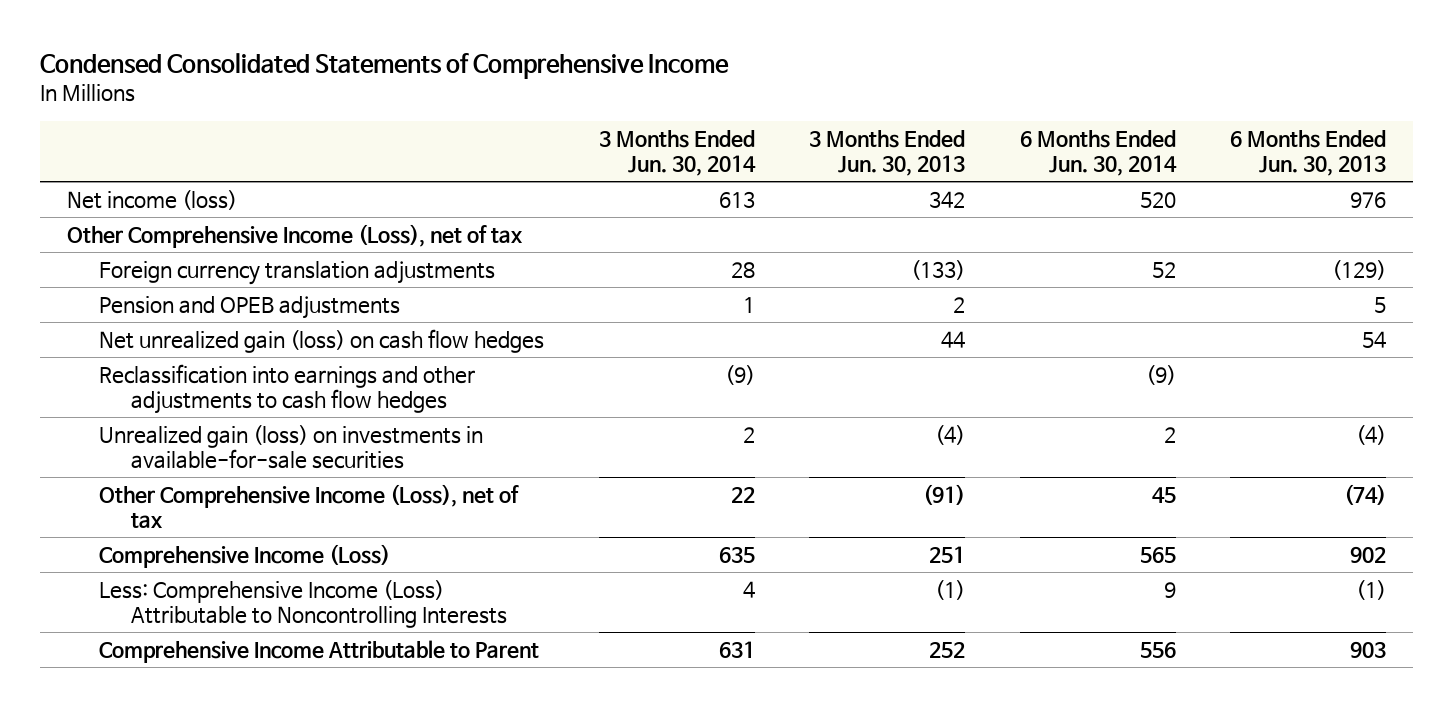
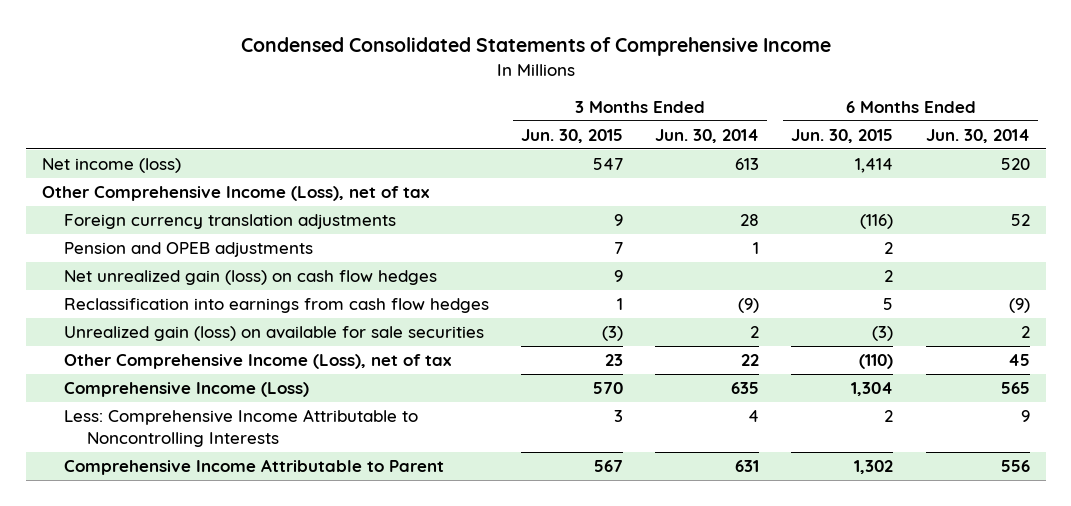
- | 3 Months Ended Jun. 30, 2014 | 3 Months Ended Jun. 30, 2013 | 6 Months Ended Jun. 30, 2014 | 6 Months Ended Jun. 30, 2013
+ | 3 Months Ended Jun. 30, 2015 | 3 Months Ended Jun. 30, 2014 | 6 Months Ended Jun. 30, 2015 | 6 Months Ended Jun. 30, 2014
- Reclassification into earnings and other adjustments to cash flow hedges | (9) | | (9) |
- Unrealized gain (loss) on investments in available-for-sale securities | 2 | (4) | 2 | (4)
+ Reclassification into earnings from cash flow hedges | 1 | (9) | 5 | (9)
+ Unrealized gain (loss) on available for sale securities | (3) | 2 | (3) | 2
- Less: Comprehensive Income (Loss) Attributable to Noncontrolling Interests | 4 | (1) | 9 | (1)
+ Less: Comprehensive Income Attributable to Noncontrolling Interests | 3 | 4 | 2 | 9

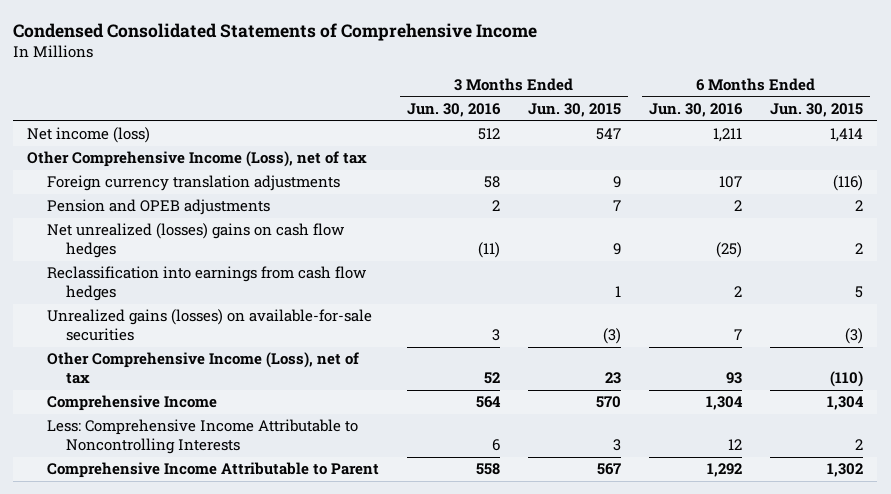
- | 3 Months Ended Jun. 30, 2015 | 3 Months Ended Jun. 30, 2014 | 6 Months Ended Jun. 30, 2015 | 6 Months Ended Jun. 30, 2014
+ | 3 Months Ended Jun. 30, 2016 | 3 Months Ended Jun. 30, 2015 | 6 Months Ended Jun. 30, 2016 | 6 Months Ended Jun. 30, 2015
- Net unrealized gain (loss) on cash flow hedges | 9 | | 2 |
+ Net unrealized (losses) gains on cash flow hedges | (11) | 9 | (25) | 2
- Unrealized gain (loss) on available for sale securities | (3) | 2 | (3) | 2
+ Unrealized gains (losses) on available-for-sale securities | 3 | (3) | 7 | (3)
- Comprehensive Income (Loss) | 570 | 635 | 1,304 | 565
+ Comprehensive Income | 564 | 570 | 1,304 | 1,304

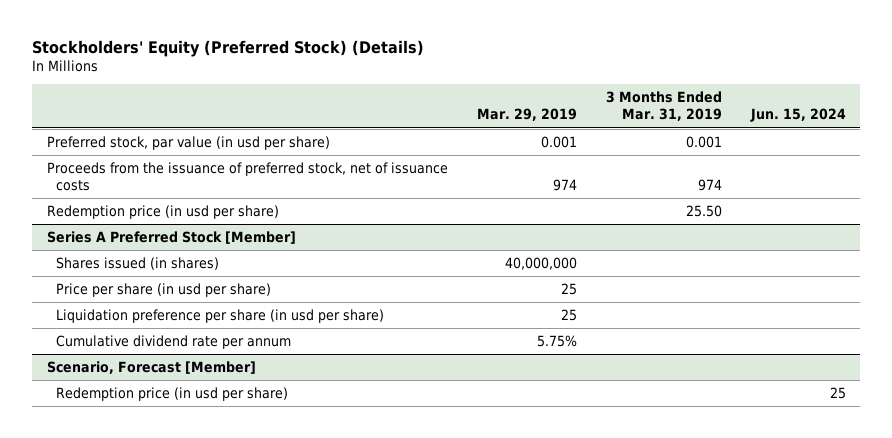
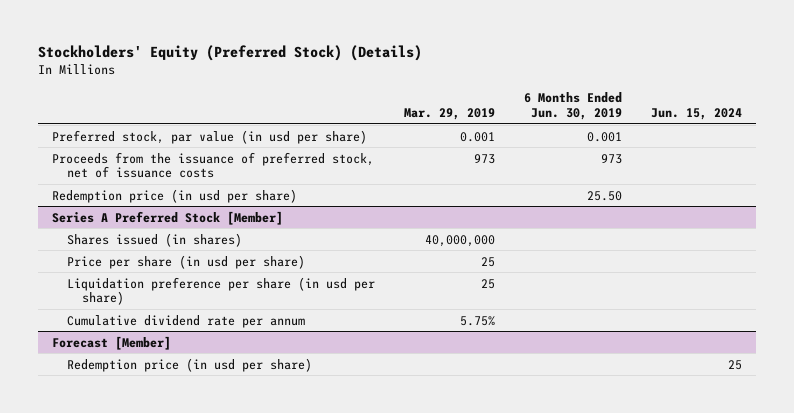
- | Mar. 29, 2019 | 3 Months Ended Mar. 31, 2019 | Jun. 15, 2024
+ | Mar. 29, 2019 | 6 Months Ended Jun. 30, 2019 | Jun. 15, 2024
- Proceeds from the issuance of preferred stock, net of issuance costs | 974 | 974 |
+ Proceeds from the issuance of preferred stock, net of issuance costs | 973 | 973 |
- Scenario, Forecast [Member]
+ Forecast [Member]

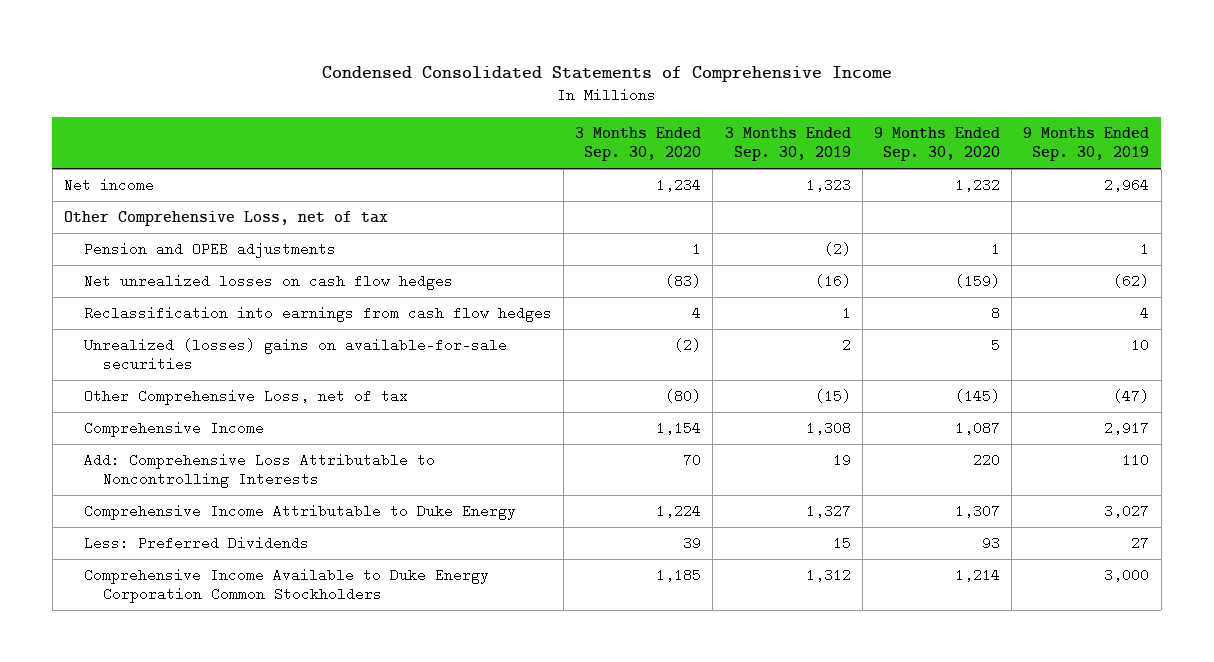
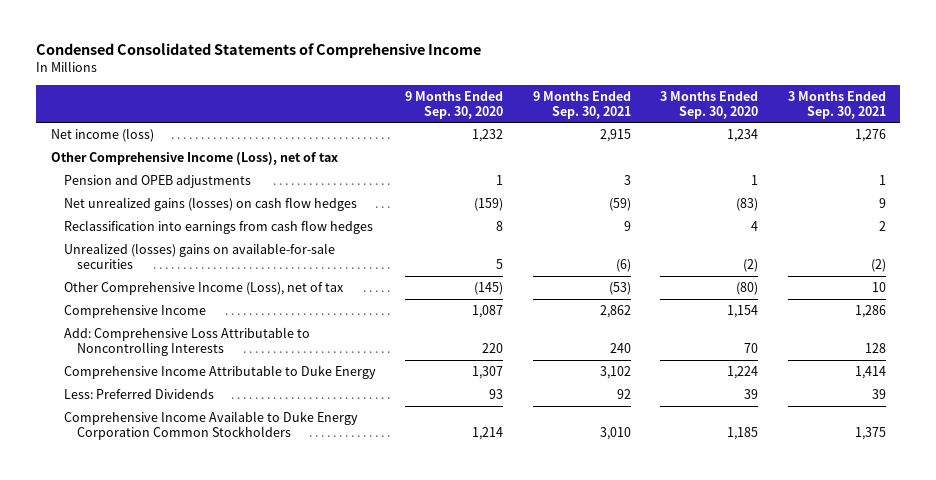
- | 3 Months Ended Sep. 30, 2020 | 3 Months Ended Sep. 30, 2019 | 9 Months Ended Sep. 30, 2020 | 9 Months Ended Sep. 30, 2019
+ | 9 Months Ended Sep. 30, 2020 | 9 Months Ended Sep. 30, 2021 | 3 Months Ended Sep. 30, 2020 | 3 Months Ended Sep. 30, 2021
- Net income | 1,234 | 1,323 | 1,232 | 2,964
- Other Comprehensive Loss, net of tax
+ Net income (loss) | 1,232 | 2,915 | 1,234 | 1,276
+ Other Comprehensive Income (Loss), net of tax
- Net unrealized losses on cash flow hedges | (83) | (16) | (159) | (62)
+ Net unrealized gains (losses) on cash flow hedges | (159) | (59) | (83) | 9
- Other Comprehensive Loss, net of tax | (80) | (15) | (145) | (47)
+ Other Comprehensive Income (Loss), net of tax | (145) | (53) | (80) | 10

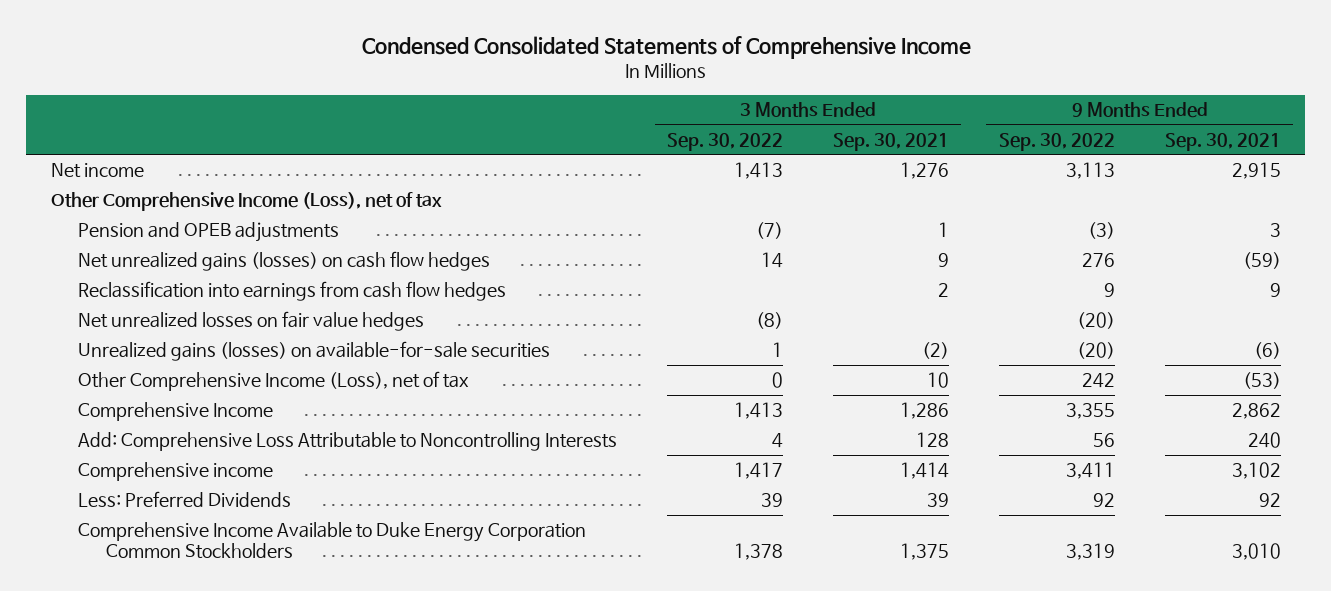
- | 9 Months Ended Sep. 30, 2020 | 9 Months Ended Sep. 30, 2021 | 3 Months Ended Sep. 30, 2020 | 3 Months Ended Sep. 30, 2021
+ | 3 Months Ended Sep. 30, 2022 | 3 Months Ended Sep. 30, 2021 | 9 Months Ended Sep. 30, 2022 | 9 Months Ended Sep. 30, 2021
- Net income (loss) | 1,232 | 2,915 | 1,234 | 1,276
+ Net income | 1,413 | 1,276 | 3,113 | 2,915
- Unrealized (losses) gains on available-for-sale securities | 5 | (6) | (2) | (2)
+ Net unrealized losses on fair value hedges | (8) | | (20) |
+ Unrealized gains (losses) on available-for-sale securities | 1 | (2) | (20) | (6)
- Comprehensive Income Attributable to Duke Energy | 1,307 | 3,102 | 1,224 | 1,414
+ Comprehensive income | 1,417 | 1,414 | 3,411 | 3,102

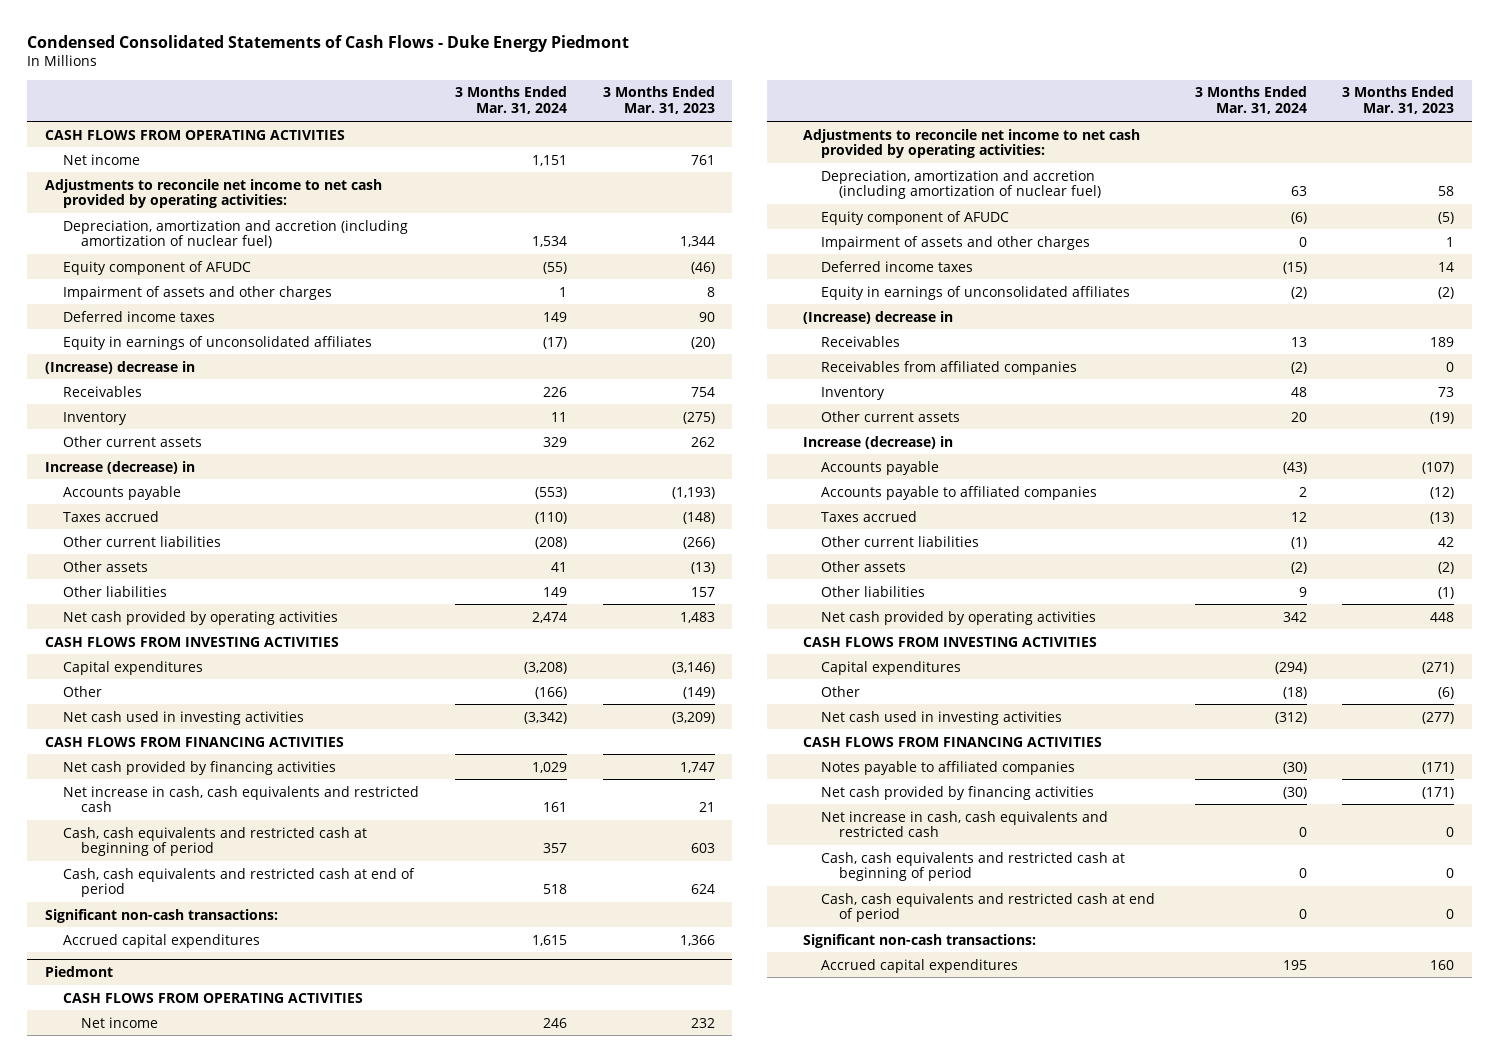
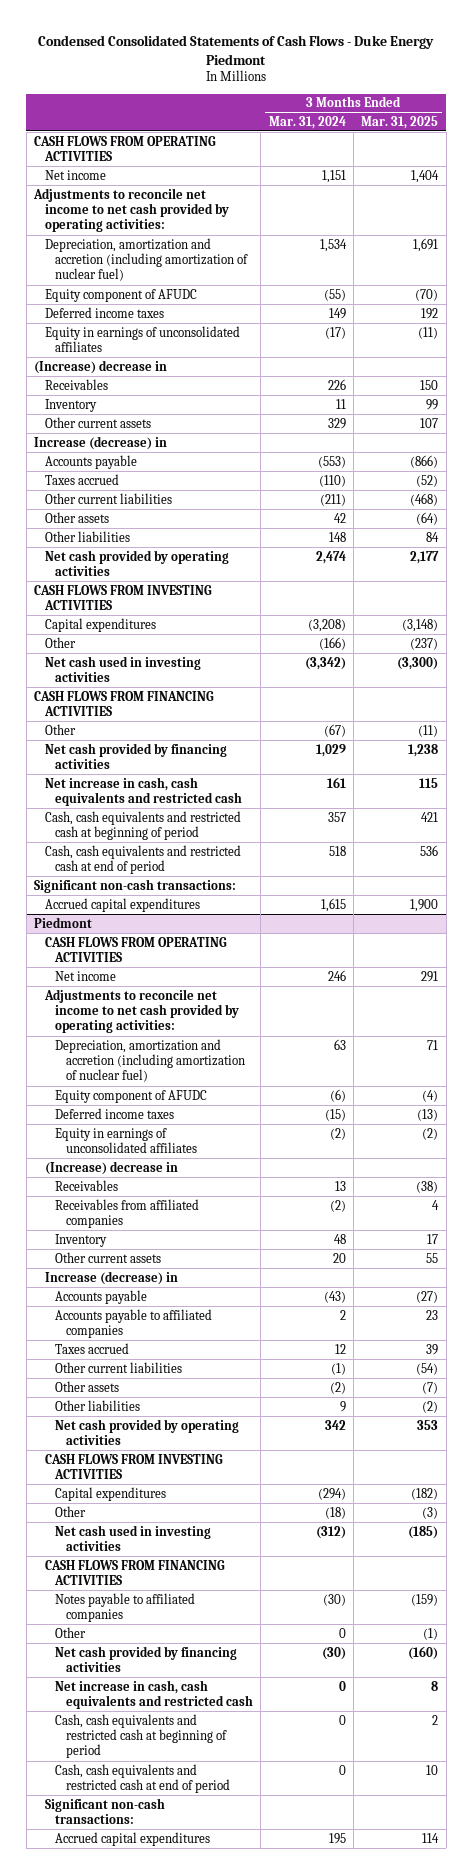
- | 3 Months Ended Mar. 31, 2024 | 3 Months Ended Mar. 31, 2023
+ | 3 Months Ended Mar. 31, 2024 | 3 Months Ended Mar. 31, 2025
- Impairment of assets and other charges | 1 | 8
- Other current liabilities | (208) | (266)
- Other assets | 41 | (13)
- Other liabilities | 149 | 157
+ Other current liabilities | (211) | (468)
+ Other assets | 42 | (64)
+ Other liabilities | 148 | 84
+ Other | (67) | (11)
@ Piedmont
- Impairment of assets and other charges | 0 | 1
+ Other | 0 | (1)

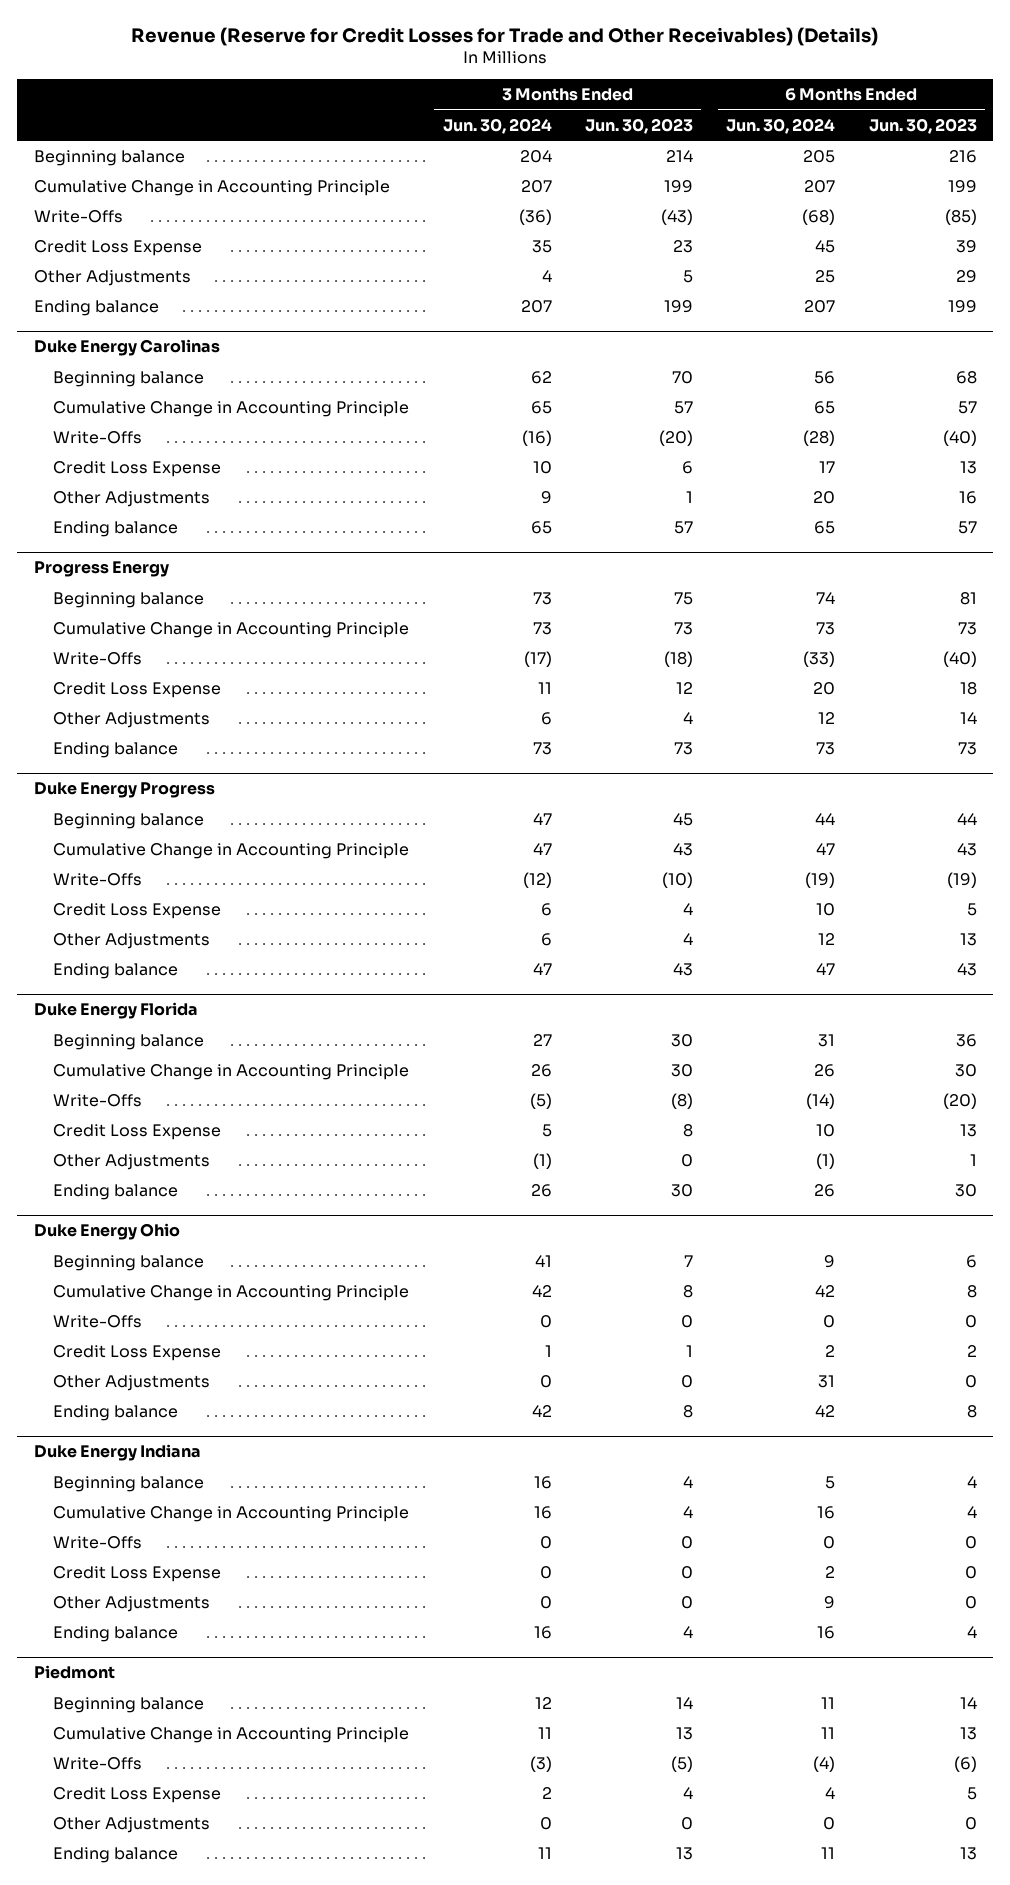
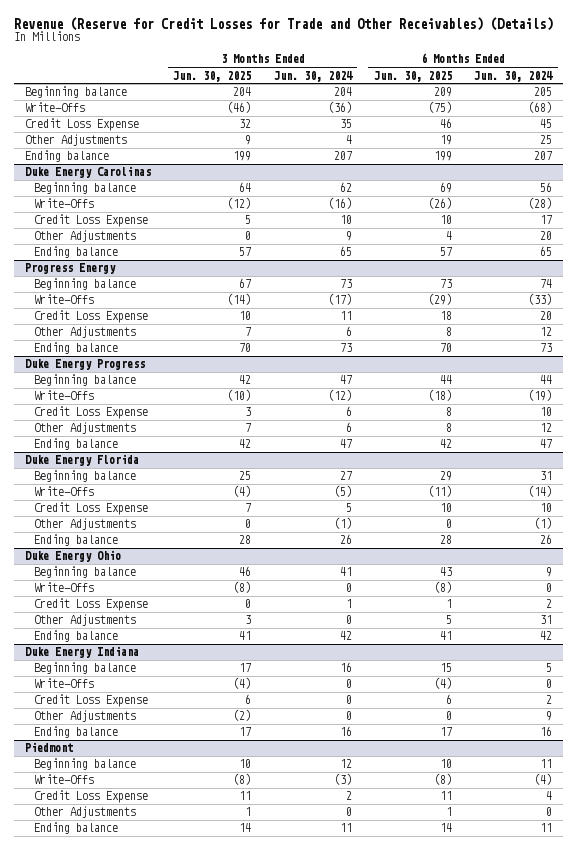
- | 3 Months Ended Jun. 30, 2024 | 3 Months Ended Jun. 30, 2023 | 6 Months Ended Jun. 30, 2024 | 6 Months Ended Jun. 30, 2023
+ | 3 Months Ended Jun. 30, 2025 | 3 Months Ended Jun. 30, 2024 | 6 Months Ended Jun. 30, 2025 | 6 Months Ended Jun. 30, 2024
- Cumulative Change in Accounting Principle | 207 | 199 | 207 | 199
@ Duke Energy Carolinas
- Cumulative Change in Accounting Principle | 65 | 57 | 65 | 57
@ Progress Energy
- Cumulative Change in Accounting Principle | 73 | 73 | 73 | 73
@ Duke Energy Progress
- Cumulative Change in Accounting Principle | 47 | 43 | 47 | 43
@ Duke Energy Florida
- Cumulative Change in Accounting Principle | 26 | 30 | 26 | 30
@ Duke Energy Ohio
- Cumulative Change in Accounting Principle | 42 | 8 | 42 | 8
@ Duke Energy Indiana
- Cumulative Change in Accounting Principle | 16 | 4 | 16 | 4
@ Piedmont
- Cumulative Change in Accounting Principle | 11 | 13 | 11 | 13

